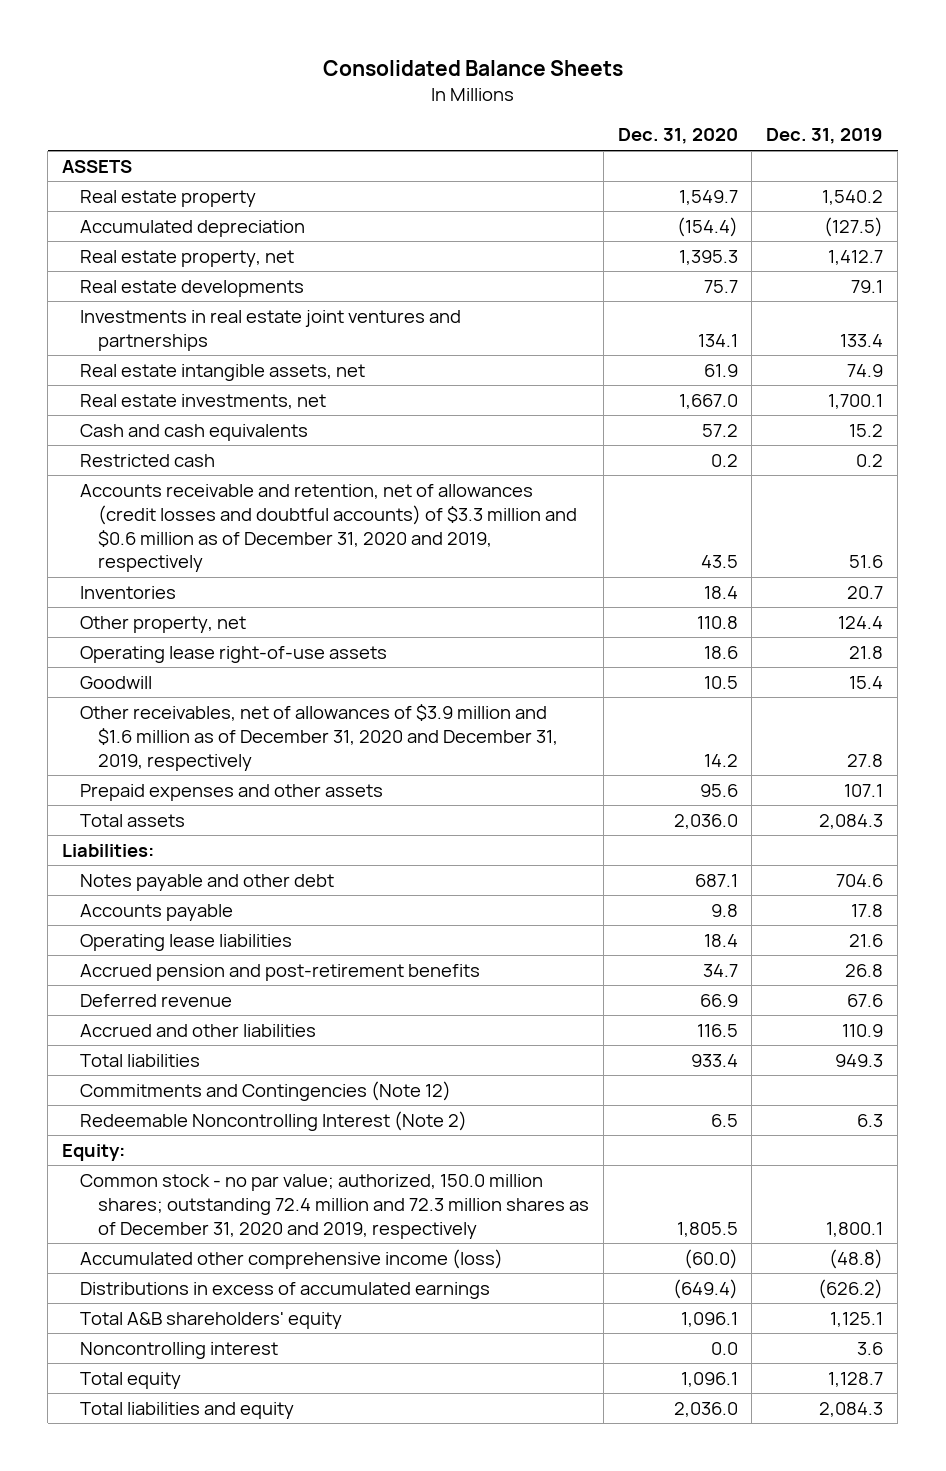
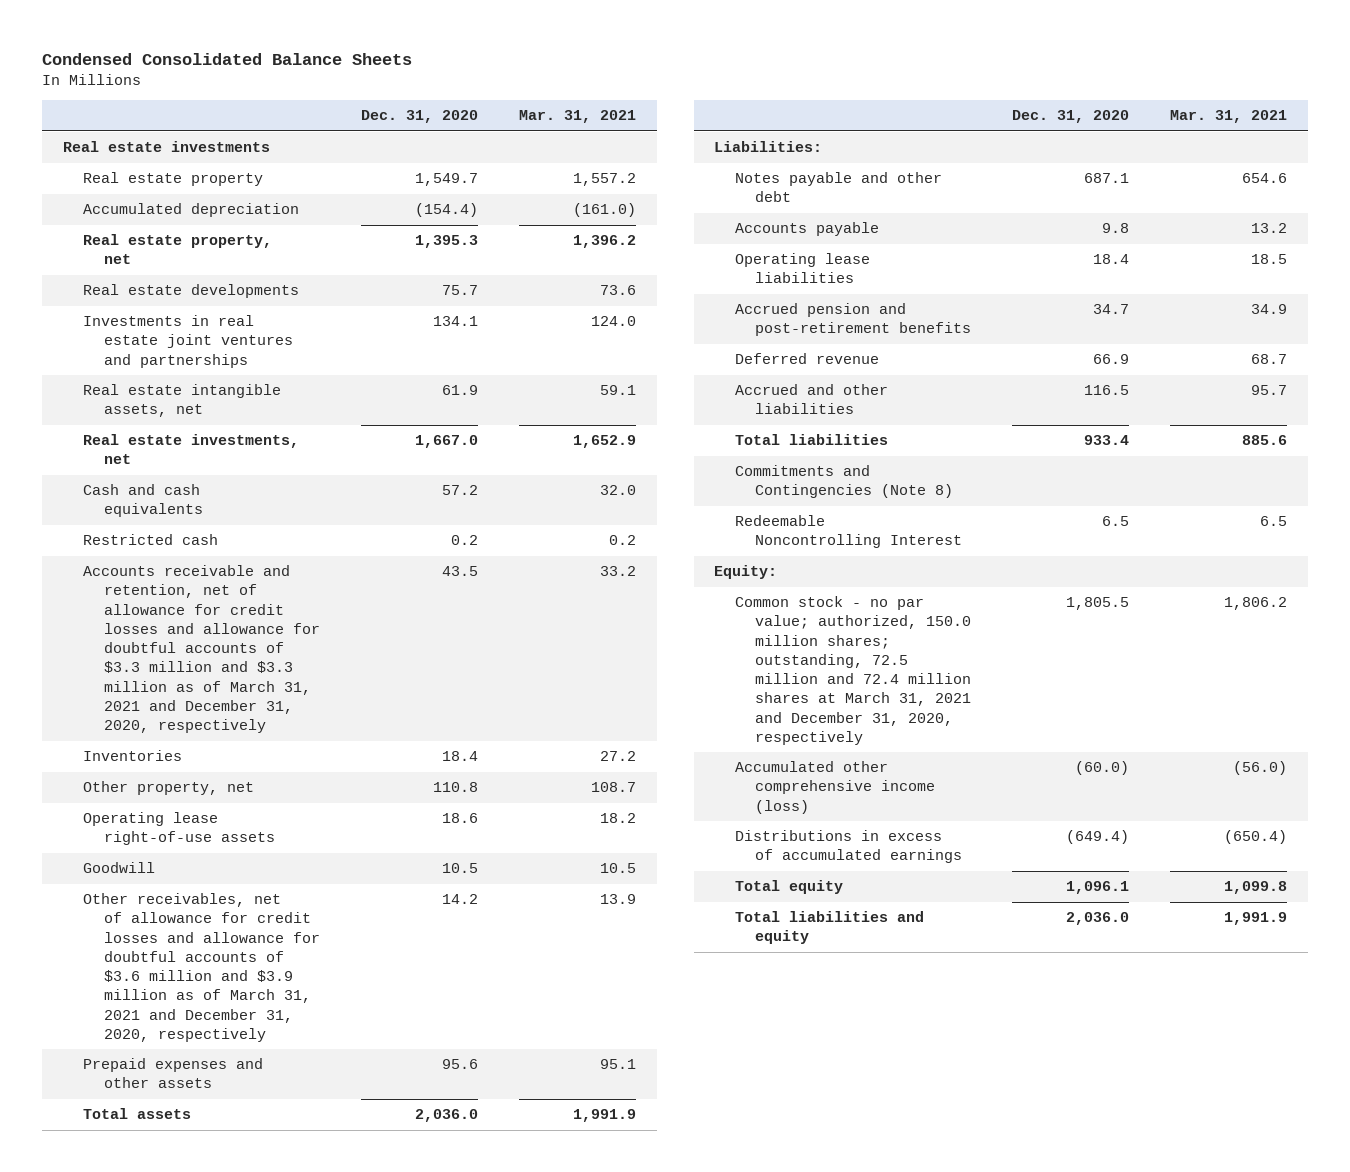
- Consolidated Balance Sheets
+ Condensed Consolidated Balance Sheets
- | Dec. 31, 2020 | Dec. 31, 2019
+ | Dec. 31, 2020 | Mar. 31, 2021
- ASSETS
+ Real estate investments
- Accounts receivable and retention, net of allowances (credit losses and doubtful accounts) of $3.3 million and $0.6 million as of December 31, 2020 and 2019, respectively | 43.5 | 51.6
+ Accounts receivable and retention, net of allowance for credit losses and allowance for doubtful accounts of $3.3 million and $3.3 million as of March 31, 2021 and December 31, 2020, respectively | 43.5 | 33.2
- Other receivables, net of allowances of $3.9 million and $1.6 million as of December 31, 2020 and December 31, 2019, respectively | 14.2 | 27.8
+ Other receivables, net of allowance for credit losses and allowance for doubtful accounts of $3.6 million and $3.9 million as of March 31, 2021 and December 31, 2020, respectively | 14.2 | 13.9
- Commitments and Contingencies (Note 12)
- Redeemable Noncontrolling Interest (Note 2) | 6.5 | 6.3
+ Commitments and Contingencies (Note 8)
+ Redeemable Noncontrolling Interest | 6.5 | 6.5
- Common stock - no par value; authorized, 150.0 million shares; outstanding 72.4 million and 72.3 million shares as of December 31, 2020 and 2019, respectively | 1,805.5 | 1,800.1
+ Common stock - no par value; authorized, 150.0 million shares; outstanding, 72.5 million and 72.4 million shares at March 31, 2021 and December 31, 2020, respectively | 1,805.5 | 1,806.2
- Total A&B shareholders' equity | 1,096.1 | 1,125.1
- Noncontrolling interest | 0.0 | 3.6

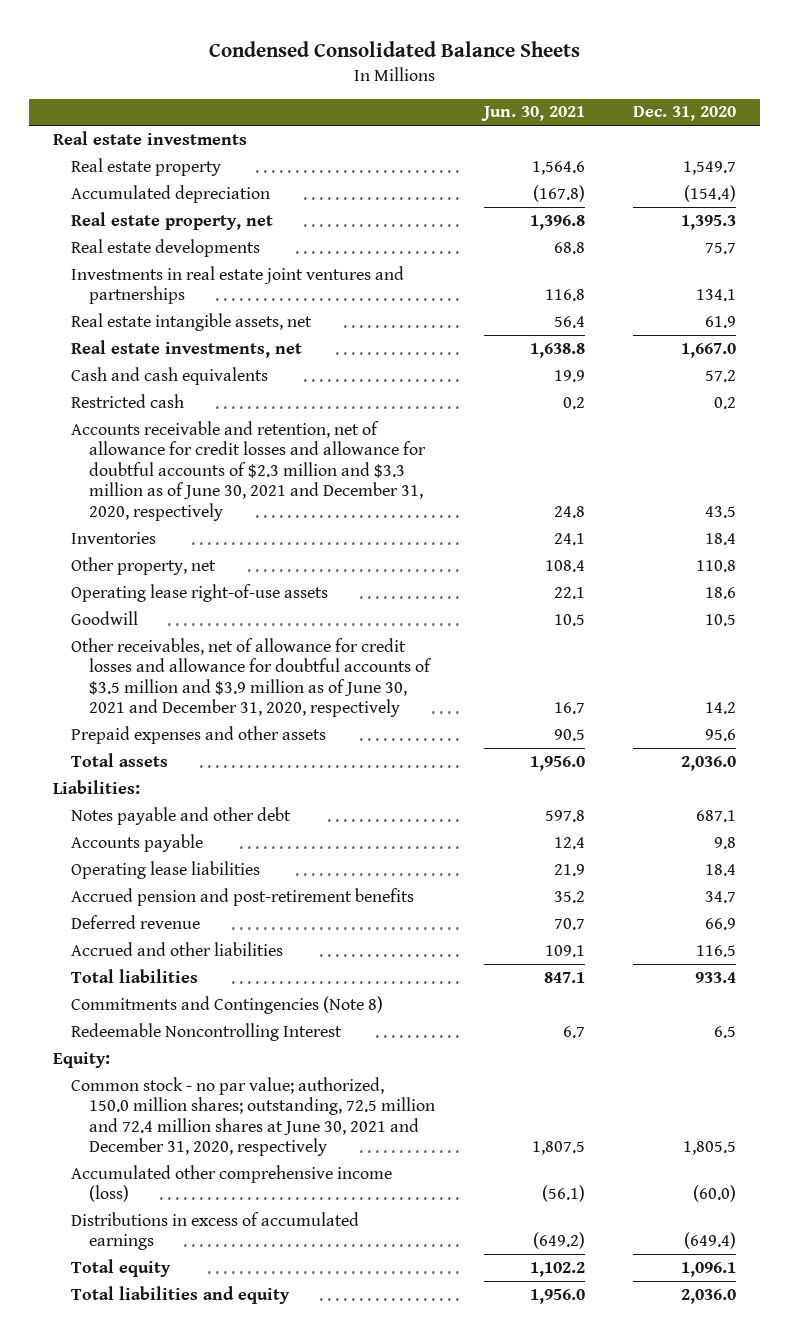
- | Dec. 31, 2020 | Mar. 31, 2021
+ | Jun. 30, 2021 | Dec. 31, 2020
- Accounts receivable and retention, net of allowance for credit losses and allowance for doubtful accounts of $3.3 million and $3.3 million as of March 31, 2021 and December 31, 2020, respectively | 43.5 | 33.2
+ Accounts receivable and retention, net of allowance for credit losses and allowance for doubtful accounts of $2.3 million and $3.3 million as of June 30, 2021 and December 31, 2020, respectively | 24.8 | 43.5
- Other receivables, net of allowance for credit losses and allowance for doubtful accounts of $3.6 million and $3.9 million as of March 31, 2021 and December 31, 2020, respectively | 14.2 | 13.9
+ Other receivables, net of allowance for credit losses and allowance for doubtful accounts of $3.5 million and $3.9 million as of June 30, 2021 and December 31, 2020, respectively | 16.7 | 14.2
- Common stock - no par value; authorized, 150.0 million shares; outstanding, 72.5 million and 72.4 million shares at March 31, 2021 and December 31, 2020, respectively | 1,805.5 | 1,806.2
+ Common stock - no par value; authorized, 150.0 million shares; outstanding, 72.5 million and 72.4 million shares at June 30, 2021 and December 31, 2020, respectively | 1,807.5 | 1,805.5

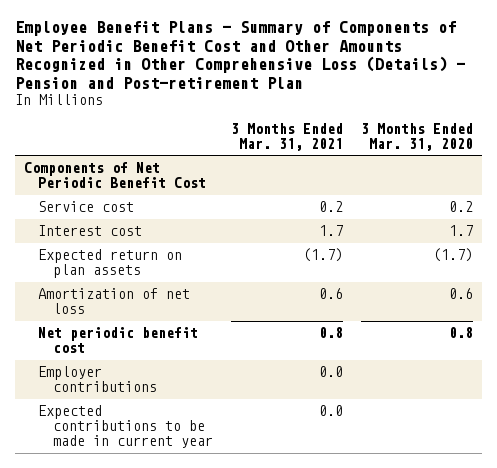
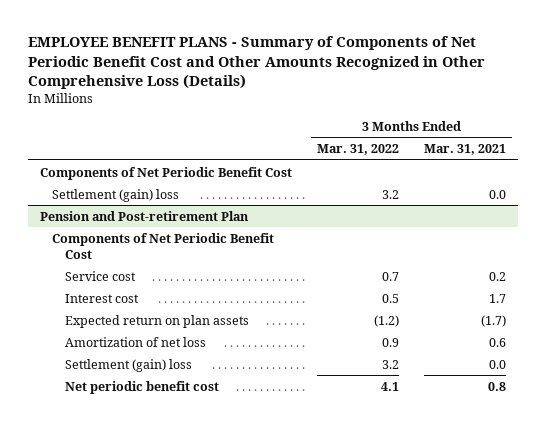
- Employee Benefit Plans - Summary of Components of Net Periodic Benefit Cost and Other Amounts Recognized in Other Comprehensive Loss (Details) - Pension and Post-retirement Plan
+ EMPLOYEE BENEFIT PLANS - Summary of Components of Net Periodic Benefit Cost and Other Amounts Recognized in Other Comprehensive Loss (Details)
- | 3 Months Ended Mar. 31, 2021 | 3 Months Ended Mar. 31, 2020
+ | 3 Months Ended Mar. 31, 2022 | 3 Months Ended Mar. 31, 2021
+ Settlement (gain) loss | 3.2 | 0.0
+ Pension and Post-retirement Plan
+ Components of Net Periodic Benefit Cost
+ Settlement (gain) loss | 3.2 | 0.0
- Employer contributions | 0.0 |
- Expected contributions to be made in current year | 0.0 |

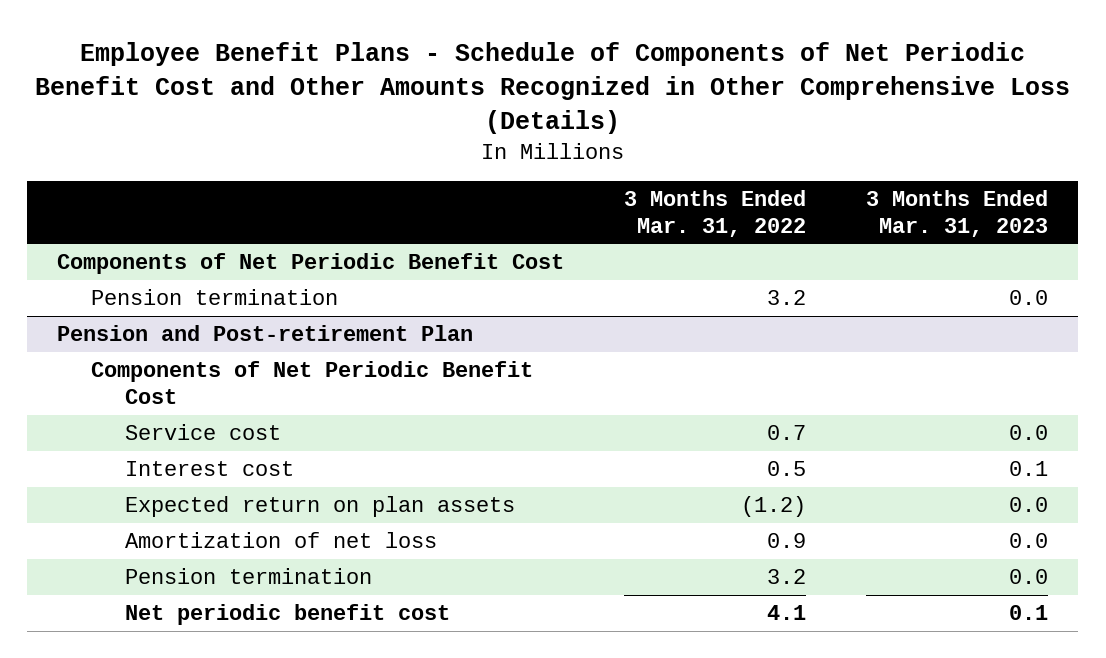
- EMPLOYEE BENEFIT PLANS - Summary of Components of Net Periodic Benefit Cost and Other Amounts Recognized in Other Comprehensive Loss (Details)
+ Employee Benefit Plans - Schedule of Components of Net Periodic Benefit Cost and Other Amounts Recognized in Other Comprehensive Loss (Details)
- | 3 Months Ended Mar. 31, 2022 | 3 Months Ended Mar. 31, 2021
+ | 3 Months Ended Mar. 31, 2022 | 3 Months Ended Mar. 31, 2023
- Settlement (gain) loss | 3.2 | 0.0
+ Pension termination | 3.2 | 0.0
@ Pension and Post-retirement Plan
- Settlement (gain) loss | 3.2 | 0.0
+ Pension termination | 3.2 | 0.0

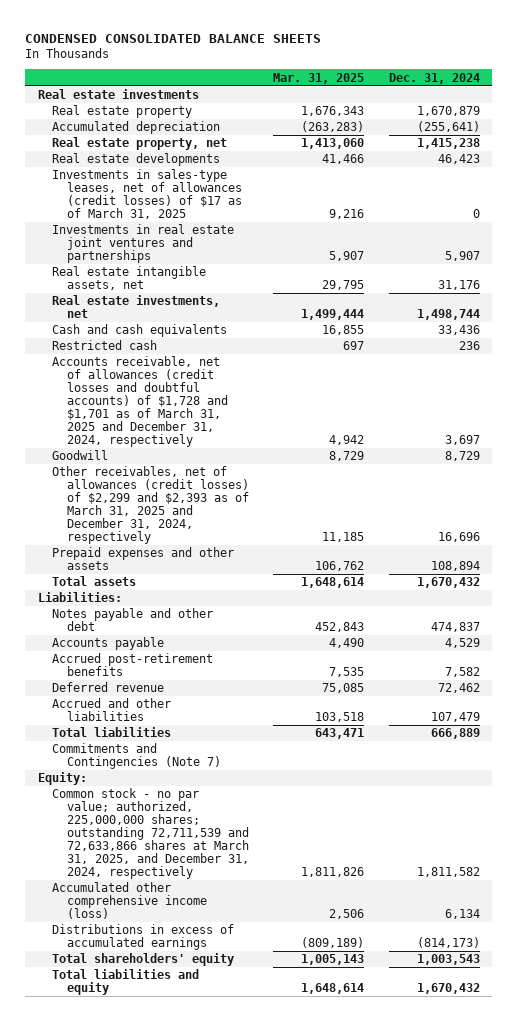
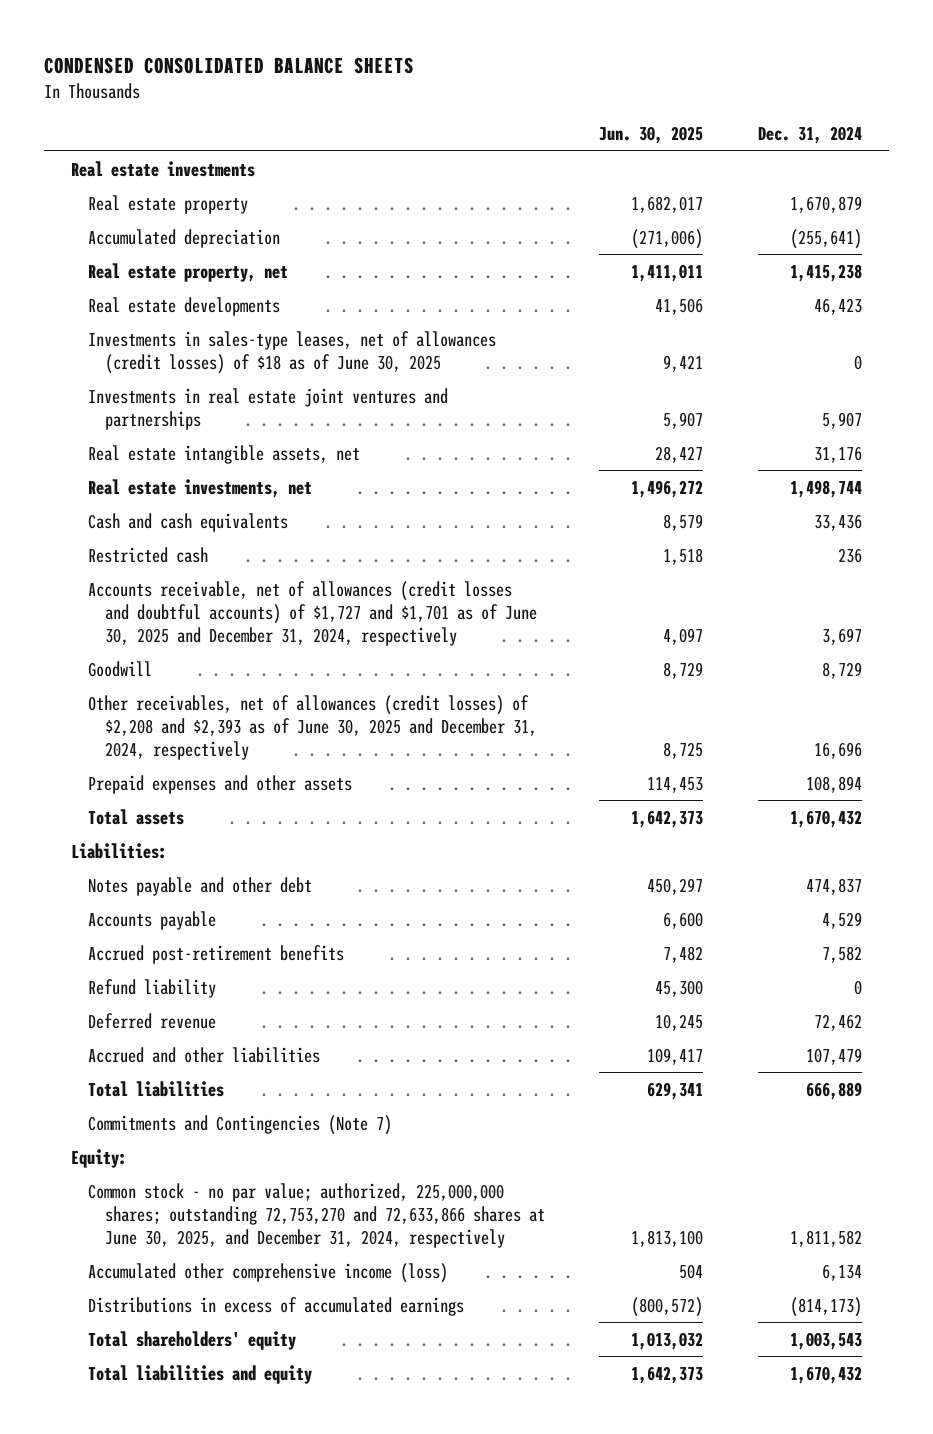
- | Mar. 31, 2025 | Dec. 31, 2024
+ | Jun. 30, 2025 | Dec. 31, 2024
- Investments in sales-type leases, net of allowances (credit losses) of $17 as of March 31, 2025 | 9,216 | 0
+ Investments in sales-type leases, net of allowances (credit losses) of $18 as of June 30, 2025 | 9,421 | 0
- Accounts receivable, net of allowances (credit losses and doubtful accounts) of $1,728 and $1,701 as of March 31, 2025 and December 31, 2024, respectively | 4,942 | 3,697
+ Accounts receivable, net of allowances (credit losses and doubtful accounts) of $1,727 and $1,701 as of June 30, 2025 and December 31, 2024, respectively | 4,097 | 3,697
- Other receivables, net of allowances (credit losses) of $2,299 and $2,393 as of March 31, 2025 and December 31, 2024, respectively | 11,185 | 16,696
+ Other receivables, net of allowances (credit losses) of $2,208 and $2,393 as of June 30, 2025 and December 31, 2024, respectively | 8,725 | 16,696
+ Refund liability | 45,300 | 0
- Common stock - no par value; authorized, 225,000,000 shares; outstanding 72,711,539 and 72,633,866 shares at March 31, 2025, and December 31, 2024, respectively | 1,811,826 | 1,811,582
+ Common stock - no par value; authorized, 225,000,000 shares; outstanding 72,753,270 and 72,633,866 shares at June 30, 2025, and December 31, 2024, respectively | 1,813,100 | 1,811,582

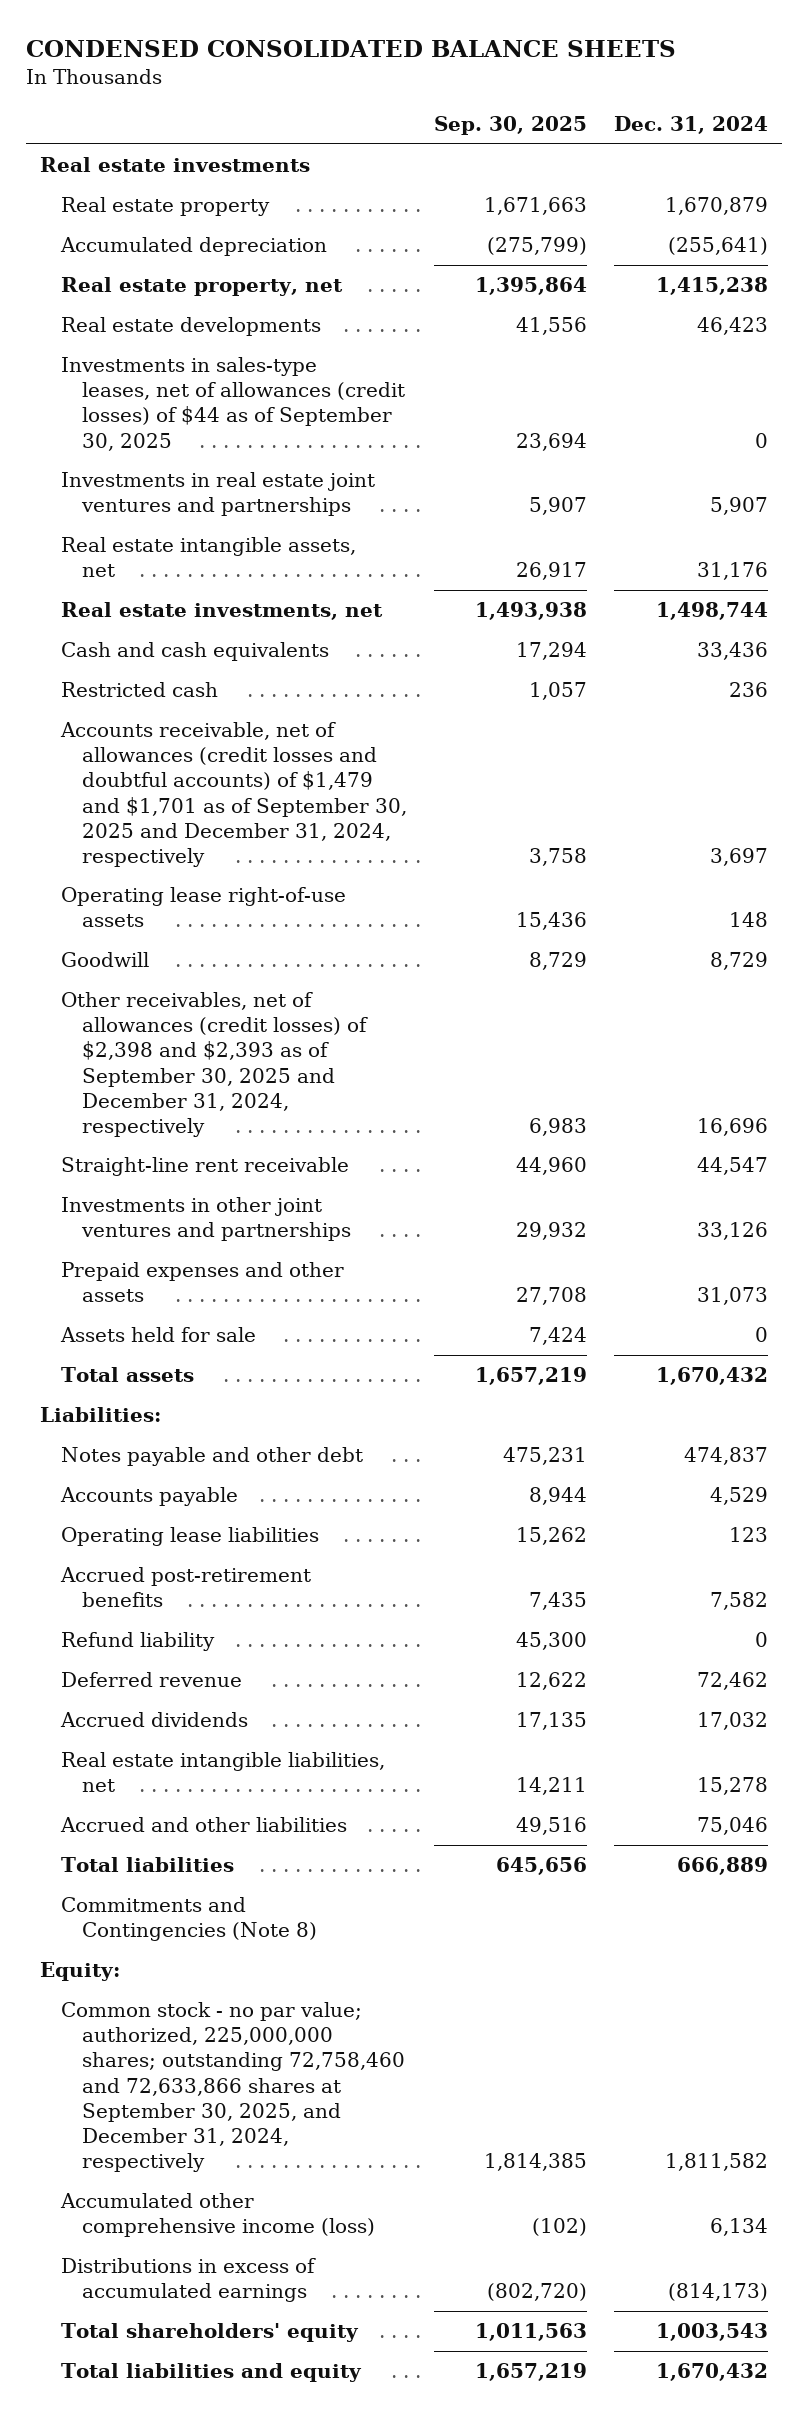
- | Jun. 30, 2025 | Dec. 31, 2024
+ | Sep. 30, 2025 | Dec. 31, 2024
- Investments in sales-type leases, net of allowances (credit losses) of $18 as of June 30, 2025 | 9,421 | 0
+ Investments in sales-type leases, net of allowances (credit losses) of $44 as of September 30, 2025 | 23,694 | 0
- Accounts receivable, net of allowances (credit losses and doubtful accounts) of $1,727 and $1,701 as of June 30, 2025 and December 31, 2024, respectively | 4,097 | 3,697
+ Accounts receivable, net of allowances (credit losses and doubtful accounts) of $1,479 and $1,701 as of September 30, 2025 and December 31, 2024, respectively | 3,758 | 3,697
+ Operating lease right-of-use assets | 15,436 | 148
- Other receivables, net of allowances (credit losses) of $2,208 and $2,393 as of June 30, 2025 and December 31, 2024, respectively | 8,725 | 16,696
- Prepaid expenses and other assets | 114,453 | 108,894
+ Other receivables, net of allowances (credit losses) of $2,398 and $2,393 as of September 30, 2025 and December 31, 2024, respectively | 6,983 | 16,696
+ Straight-line rent receivable | 44,960 | 44,547
+ Investments in other joint ventures and partnerships | 29,932 | 33,126
+ Prepaid expenses and other assets | 27,708 | 31,073
+ Assets held for sale | 7,424 | 0
+ Operating lease liabilities | 15,262 | 123
- Accrued and other liabilities | 109,417 | 107,479
+ Accrued dividends | 17,135 | 17,032
+ Real estate intangible liabilities, net | 14,211 | 15,278
+ Accrued and other liabilities | 49,516 | 75,046
- Commitments and Contingencies (Note 7)
+ Commitments and Contingencies (Note 8)
- Common stock - no par value; authorized, 225,000,000 shares; outstanding 72,753,270 and 72,633,866 shares at June 30, 2025, and December 31, 2024, respectively | 1,813,100 | 1,811,582
+ Common stock - no par value; authorized, 225,000,000 shares; outstanding 72,758,460 and 72,633,866 shares at September 30, 2025, and December 31, 2024, respectively | 1,814,385 | 1,811,582

